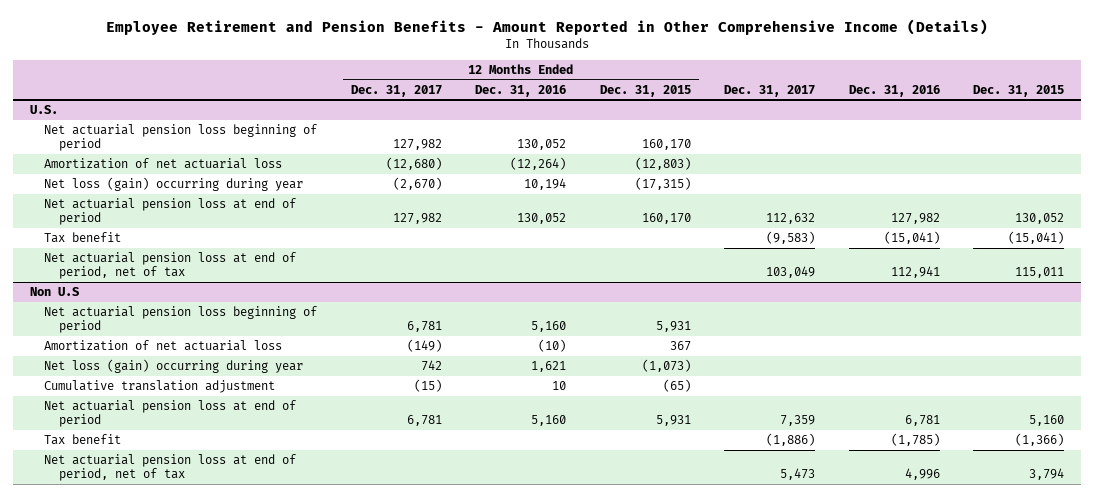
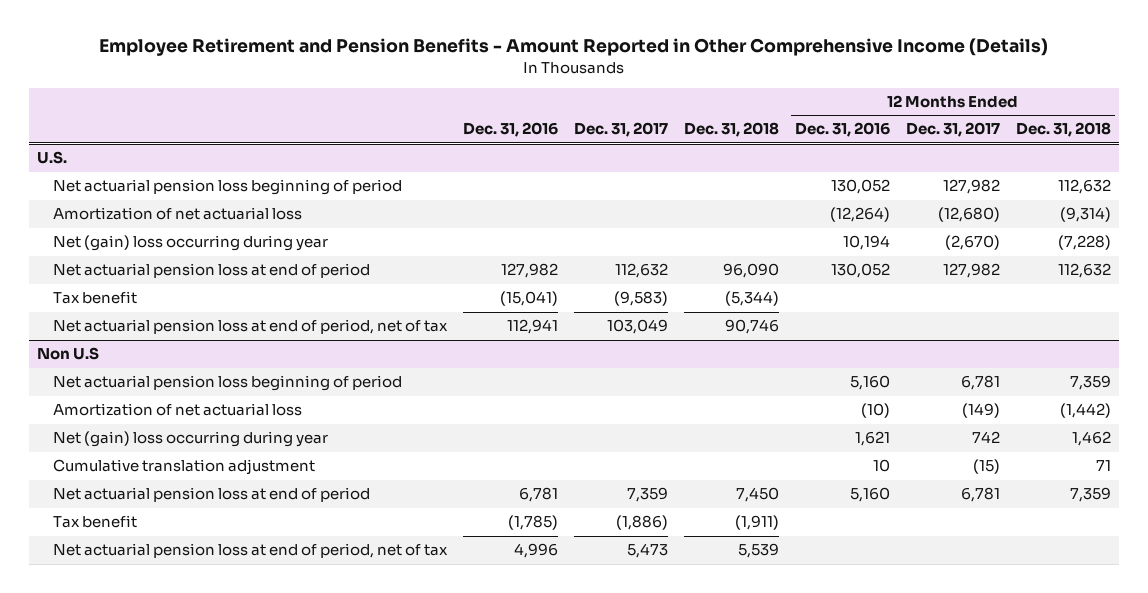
- | 12 Months Ended Dec. 31, 2017 | 12 Months Ended Dec. 31, 2016 | 12 Months Ended Dec. 31, 2015 | Dec. 31, 2017 | Dec. 31, 2016 | Dec. 31, 2015
+ | Dec. 31, 2016 | Dec. 31, 2017 | Dec. 31, 2018 | 12 Months Ended Dec. 31, 2016 | 12 Months Ended Dec. 31, 2017 | 12 Months Ended Dec. 31, 2018
@ U.S.
- Net loss (gain) occurring during year | (2,670) | 10,194 | (17,315) | | |
+ Net (gain) loss occurring during year | | | | 10,194 | (2,670) | (7,228)
@ Non U.S
- Net loss (gain) occurring during year | 742 | 1,621 | (1,073) | | |
+ Net (gain) loss occurring during year | | | | 1,621 | 742 | 1,462

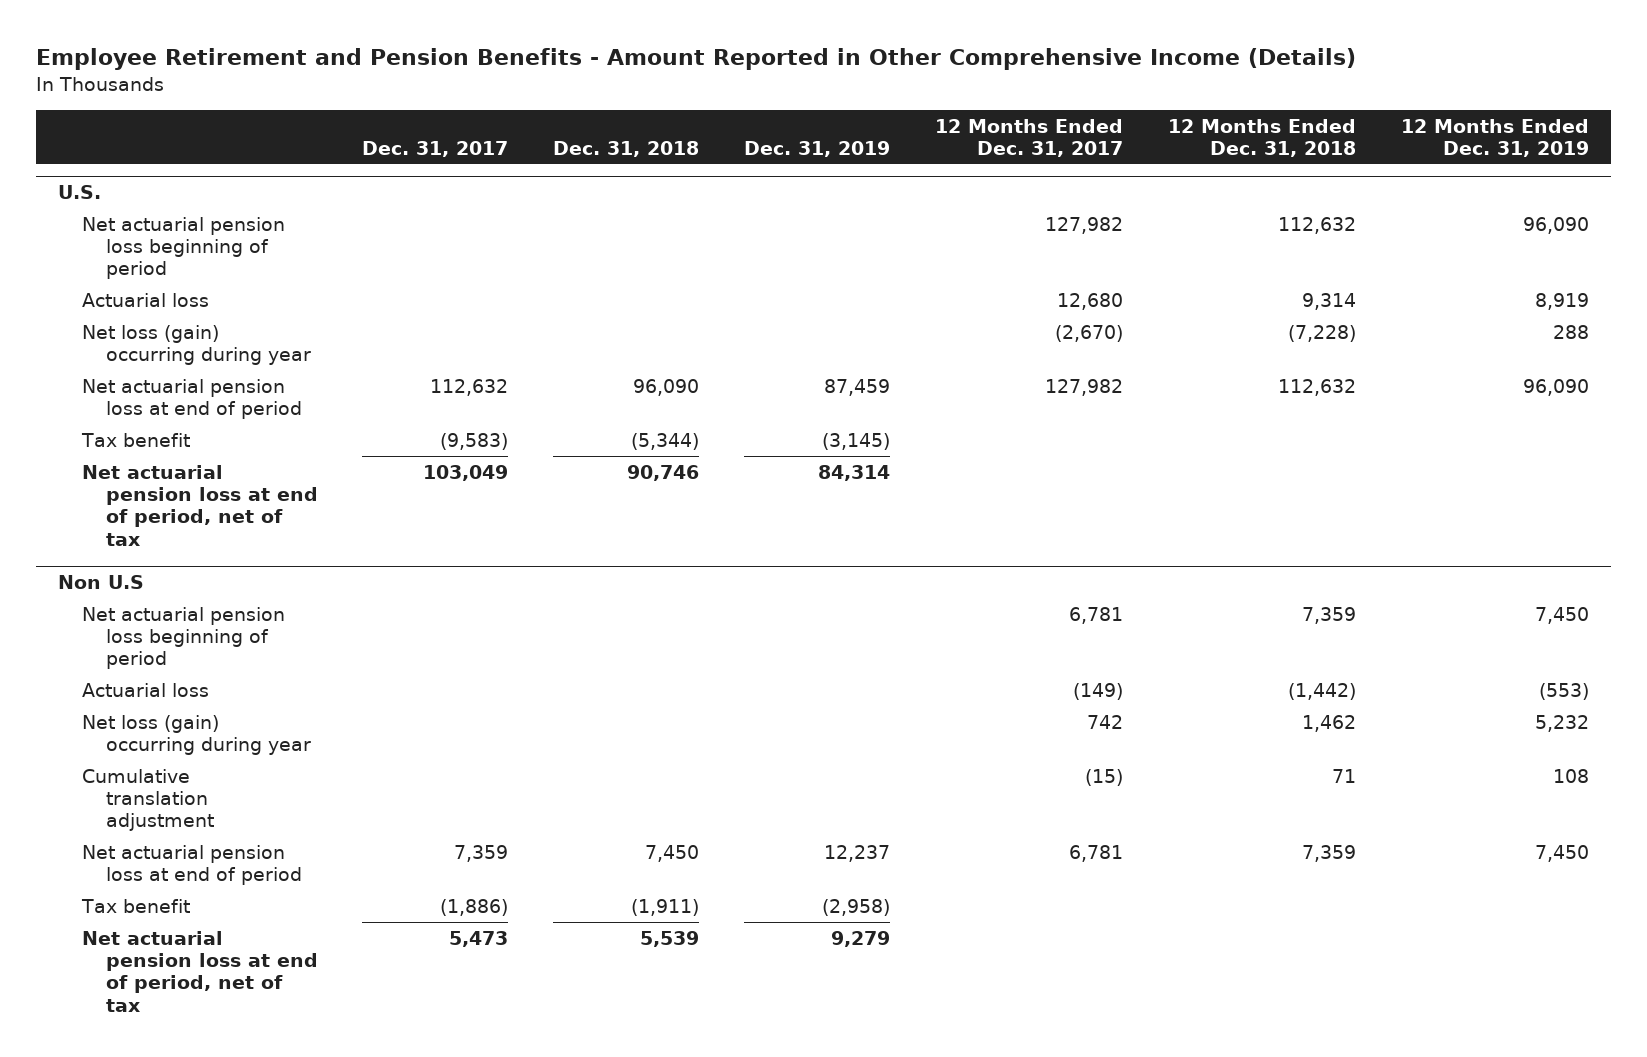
- | Dec. 31, 2016 | Dec. 31, 2017 | Dec. 31, 2018 | 12 Months Ended Dec. 31, 2016 | 12 Months Ended Dec. 31, 2017 | 12 Months Ended Dec. 31, 2018
+ | Dec. 31, 2017 | Dec. 31, 2018 | Dec. 31, 2019 | 12 Months Ended Dec. 31, 2017 | 12 Months Ended Dec. 31, 2018 | 12 Months Ended Dec. 31, 2019
@ U.S.
- Amortization of net actuarial loss | | | | (12,264) | (12,680) | (9,314)
- Net (gain) loss occurring during year | | | | 10,194 | (2,670) | (7,228)
+ Actuarial loss | | | | 12,680 | 9,314 | 8,919
+ Net loss (gain) occurring during year | | | | (2,670) | (7,228) | 288
@ Non U.S
- Amortization of net actuarial loss | | | | (10) | (149) | (1,442)
- Net (gain) loss occurring during year | | | | 1,621 | 742 | 1,462
+ Actuarial loss | | | | (149) | (1,442) | (553)
+ Net loss (gain) occurring during year | | | | 742 | 1,462 | 5,232

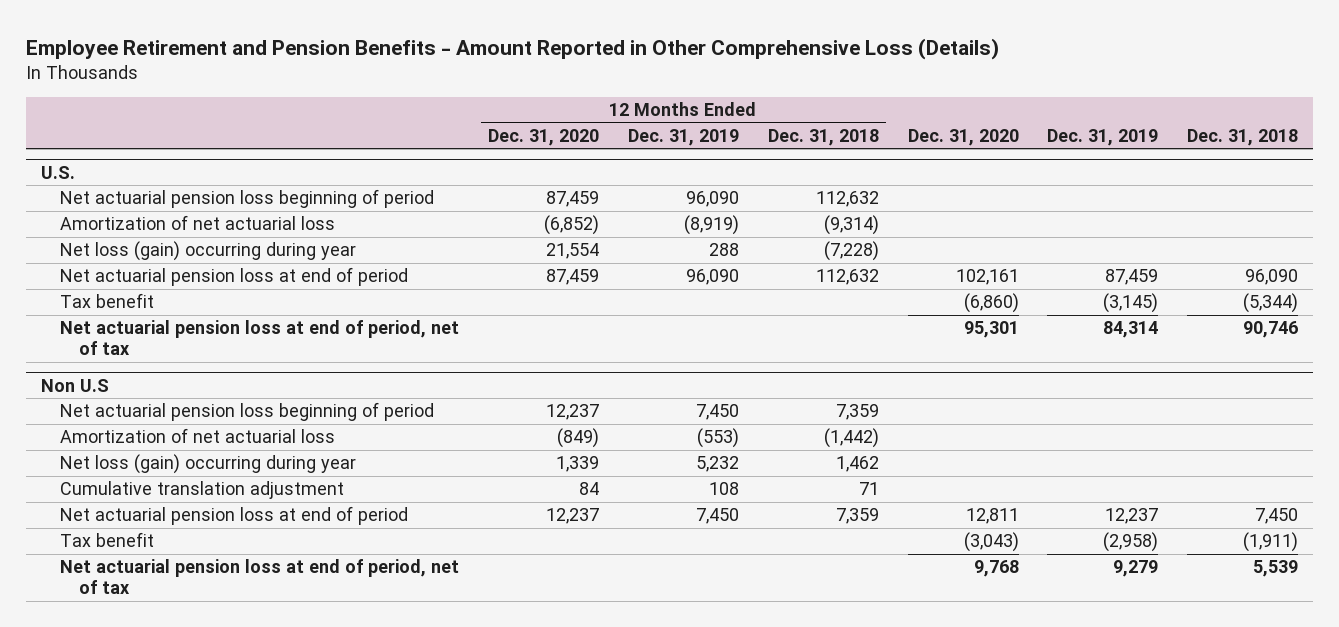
- Employee Retirement and Pension Benefits - Amount Reported in Other Comprehensive Income (Details)
+ Employee Retirement and Pension Benefits - Amount Reported in Other Comprehensive Loss (Details)
- | Dec. 31, 2017 | Dec. 31, 2018 | Dec. 31, 2019 | 12 Months Ended Dec. 31, 2017 | 12 Months Ended Dec. 31, 2018 | 12 Months Ended Dec. 31, 2019
+ | 12 Months Ended Dec. 31, 2020 | 12 Months Ended Dec. 31, 2019 | 12 Months Ended Dec. 31, 2018 | Dec. 31, 2020 | Dec. 31, 2019 | Dec. 31, 2018
@ U.S.
- Actuarial loss | | | | 12,680 | 9,314 | 8,919
+ Amortization of net actuarial loss | (6,852) | (8,919) | (9,314) | | |
@ Non U.S
- Actuarial loss | | | | (149) | (1,442) | (553)
+ Amortization of net actuarial loss | (849) | (553) | (1,442) | | |

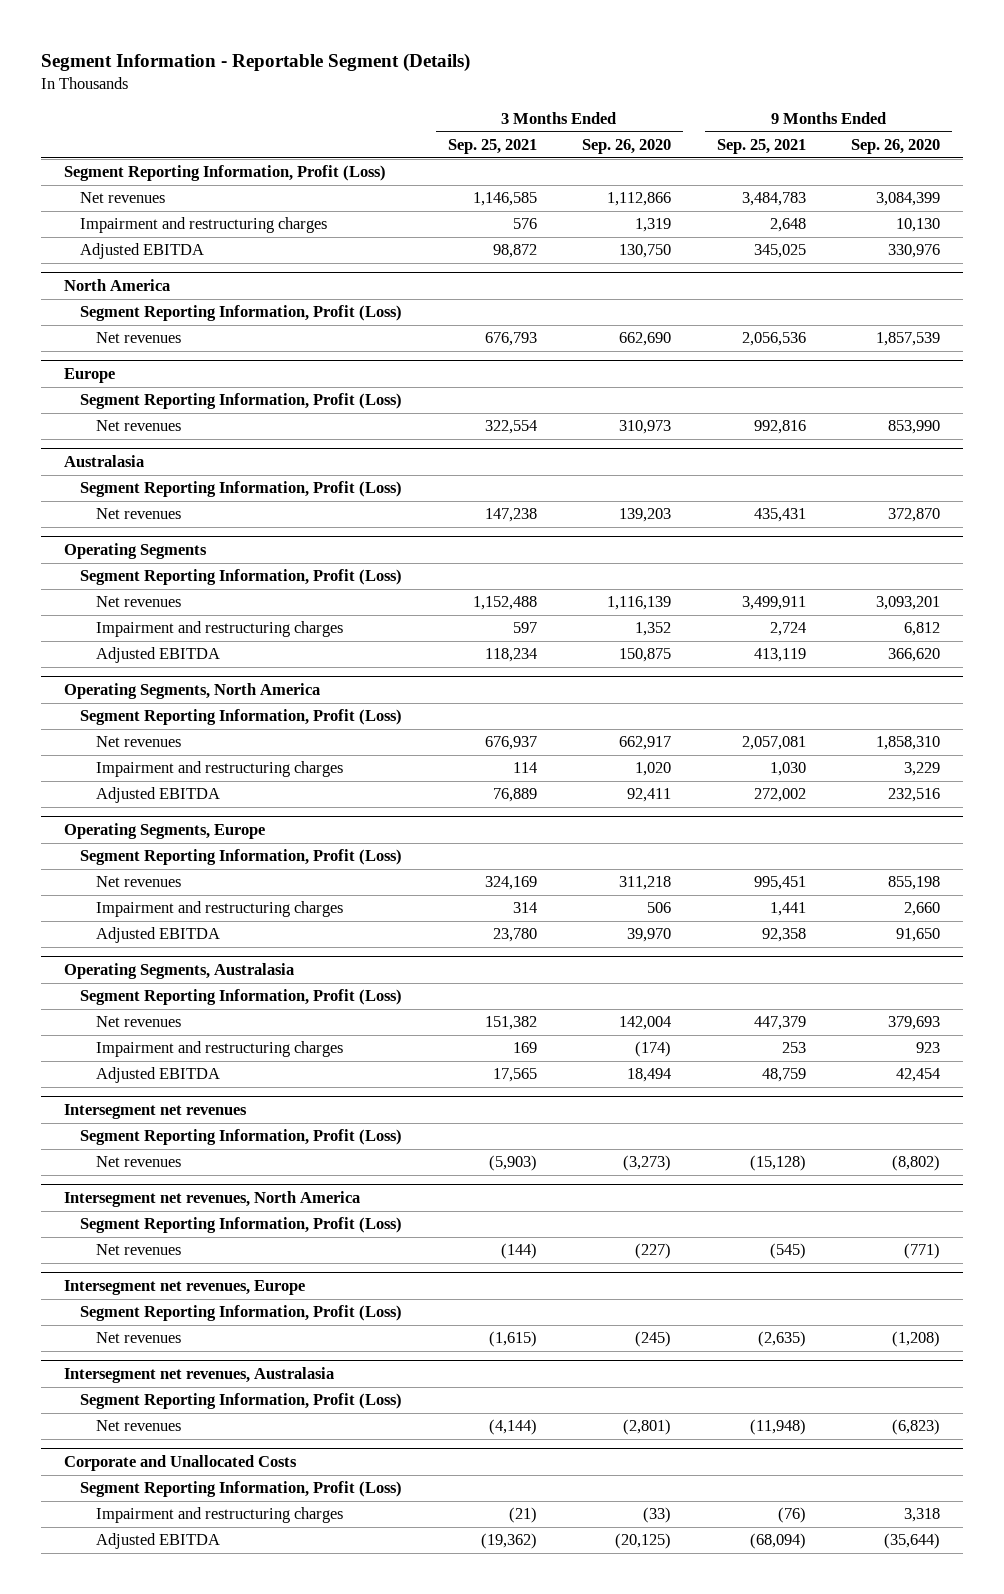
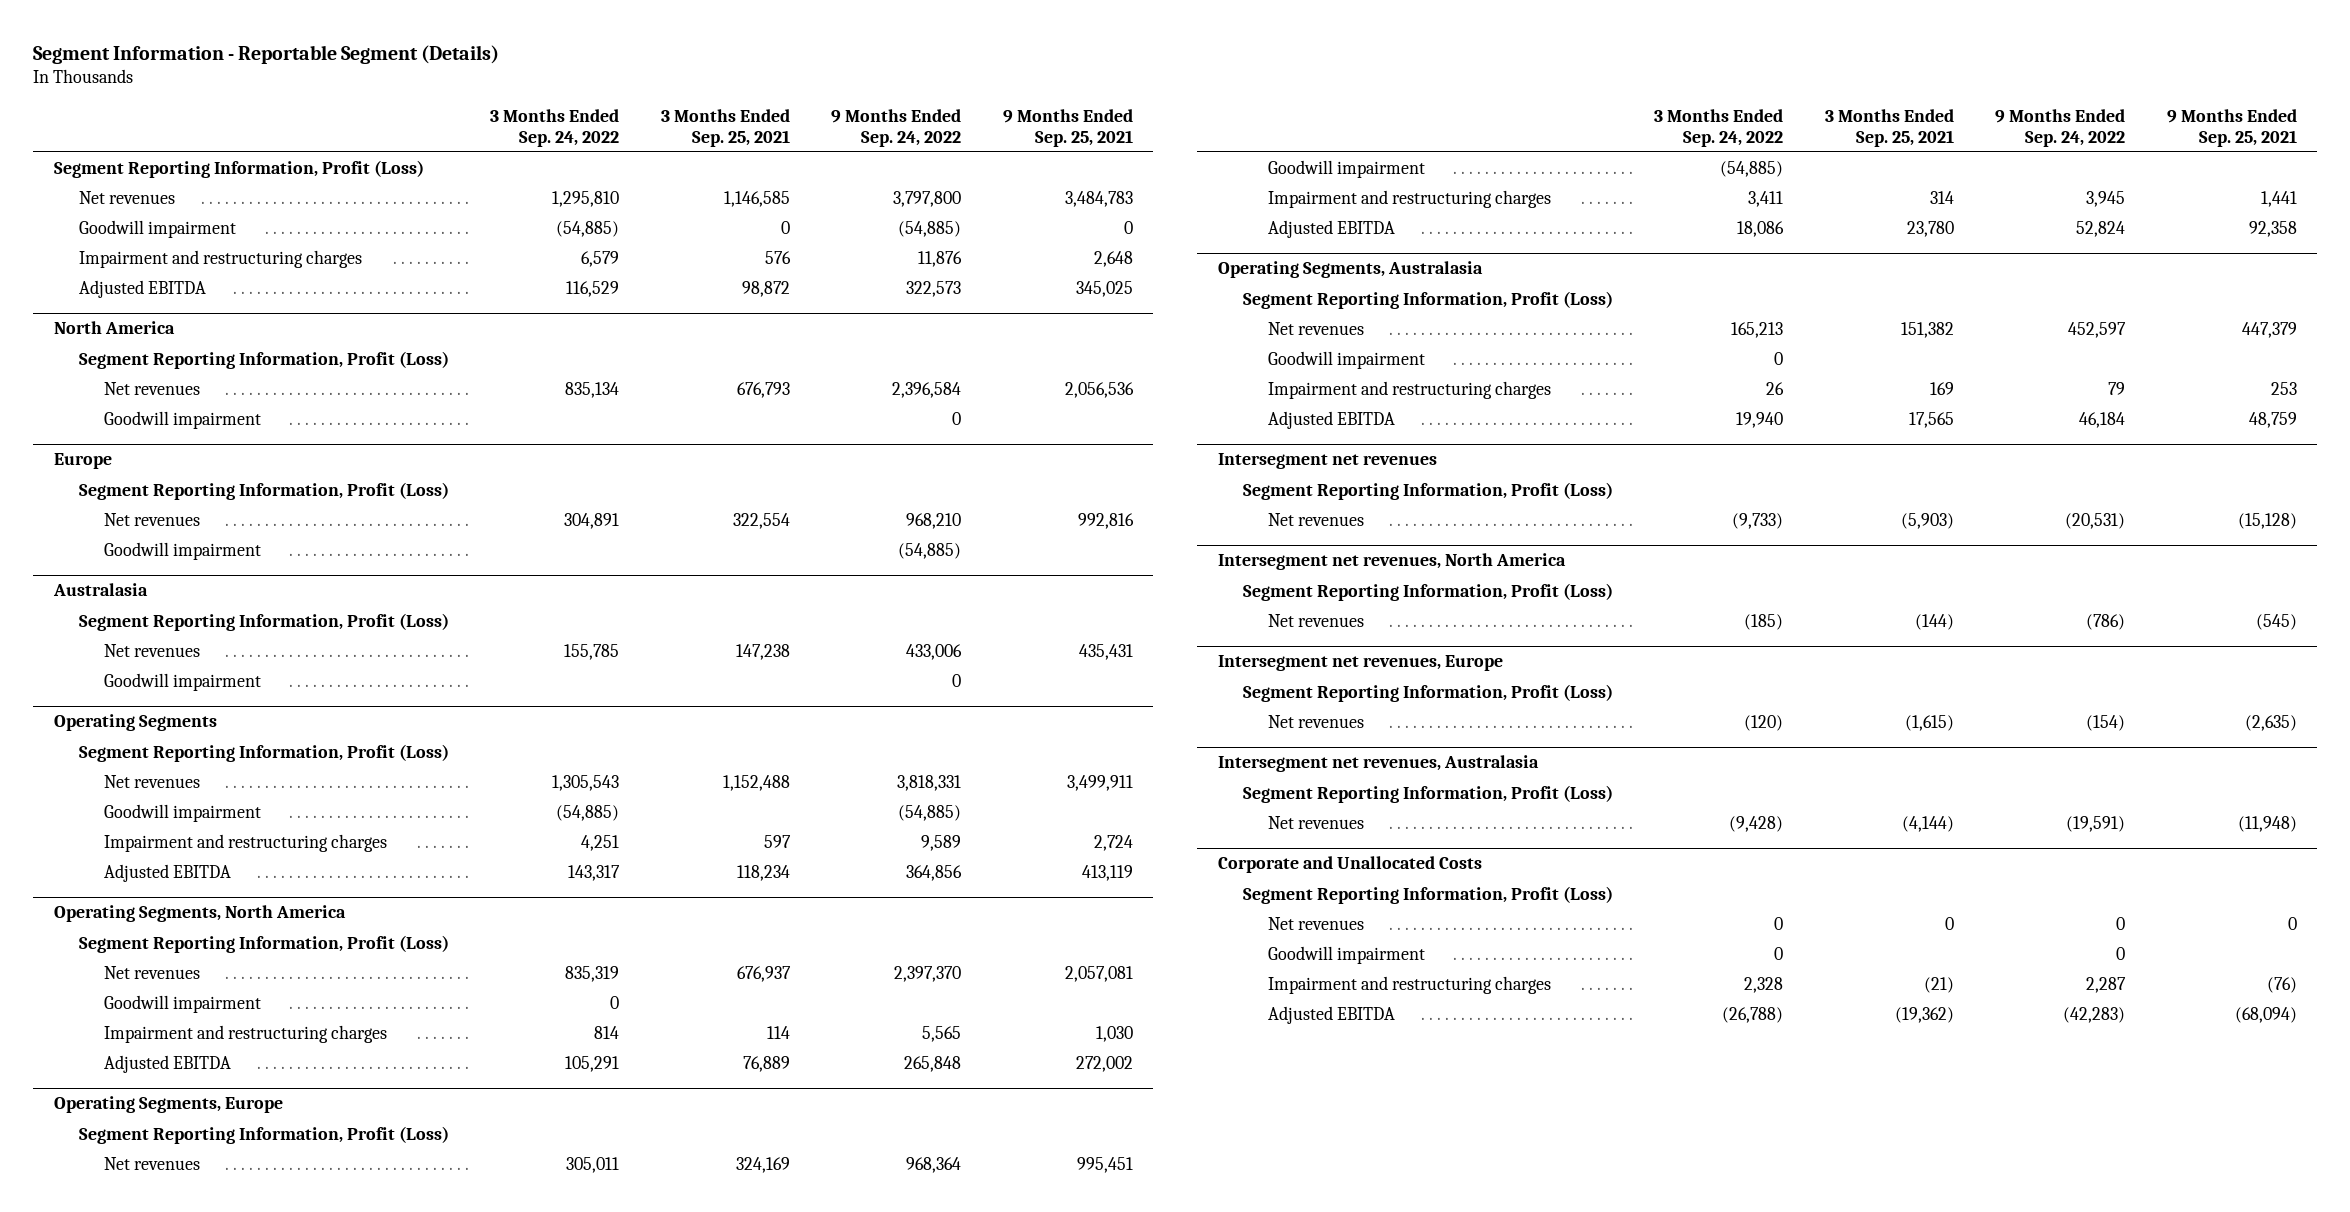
- | 3 Months Ended Sep. 25, 2021 | 3 Months Ended Sep. 26, 2020 | 9 Months Ended Sep. 25, 2021 | 9 Months Ended Sep. 26, 2020
+ | 3 Months Ended Sep. 24, 2022 | 3 Months Ended Sep. 25, 2021 | 9 Months Ended Sep. 24, 2022 | 9 Months Ended Sep. 25, 2021
+ Goodwill impairment | (54,885) | 0 | (54,885) | 0
@ North America
+ Goodwill impairment | | | 0 |
@ Europe
+ Goodwill impairment | | | (54,885) |
@ Australasia
+ Goodwill impairment | | | 0 |
@ Operating Segments
+ Goodwill impairment | (54,885) | | (54,885) |
@ Operating Segments, North America
+ Goodwill impairment | 0 | | |
@ Operating Segments, Europe
+ Goodwill impairment | (54,885) | | |
@ Operating Segments, Australasia
+ Goodwill impairment | 0 | | |
@ Corporate and Unallocated Costs
+ Net revenues | 0 | 0 | 0 | 0
+ Goodwill impairment | 0 | | 0 |

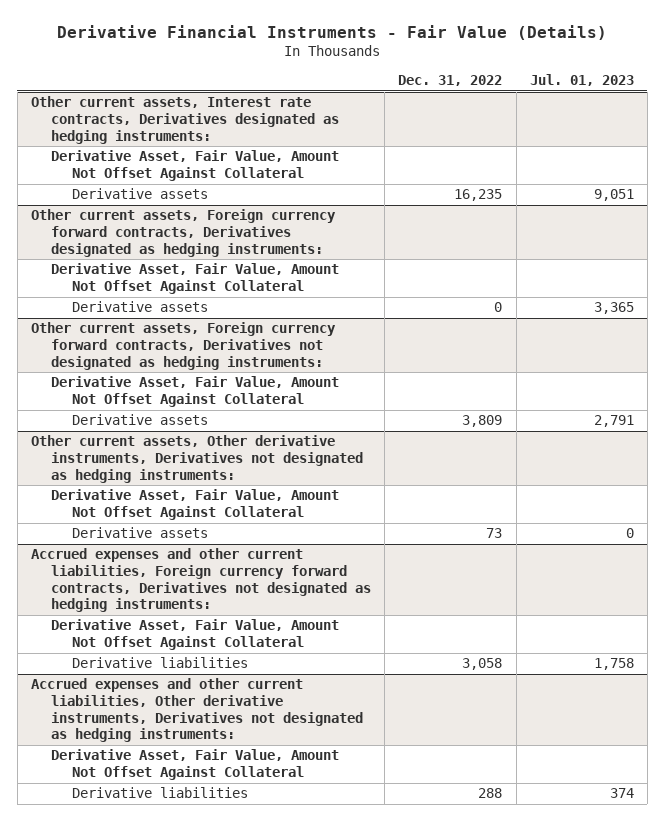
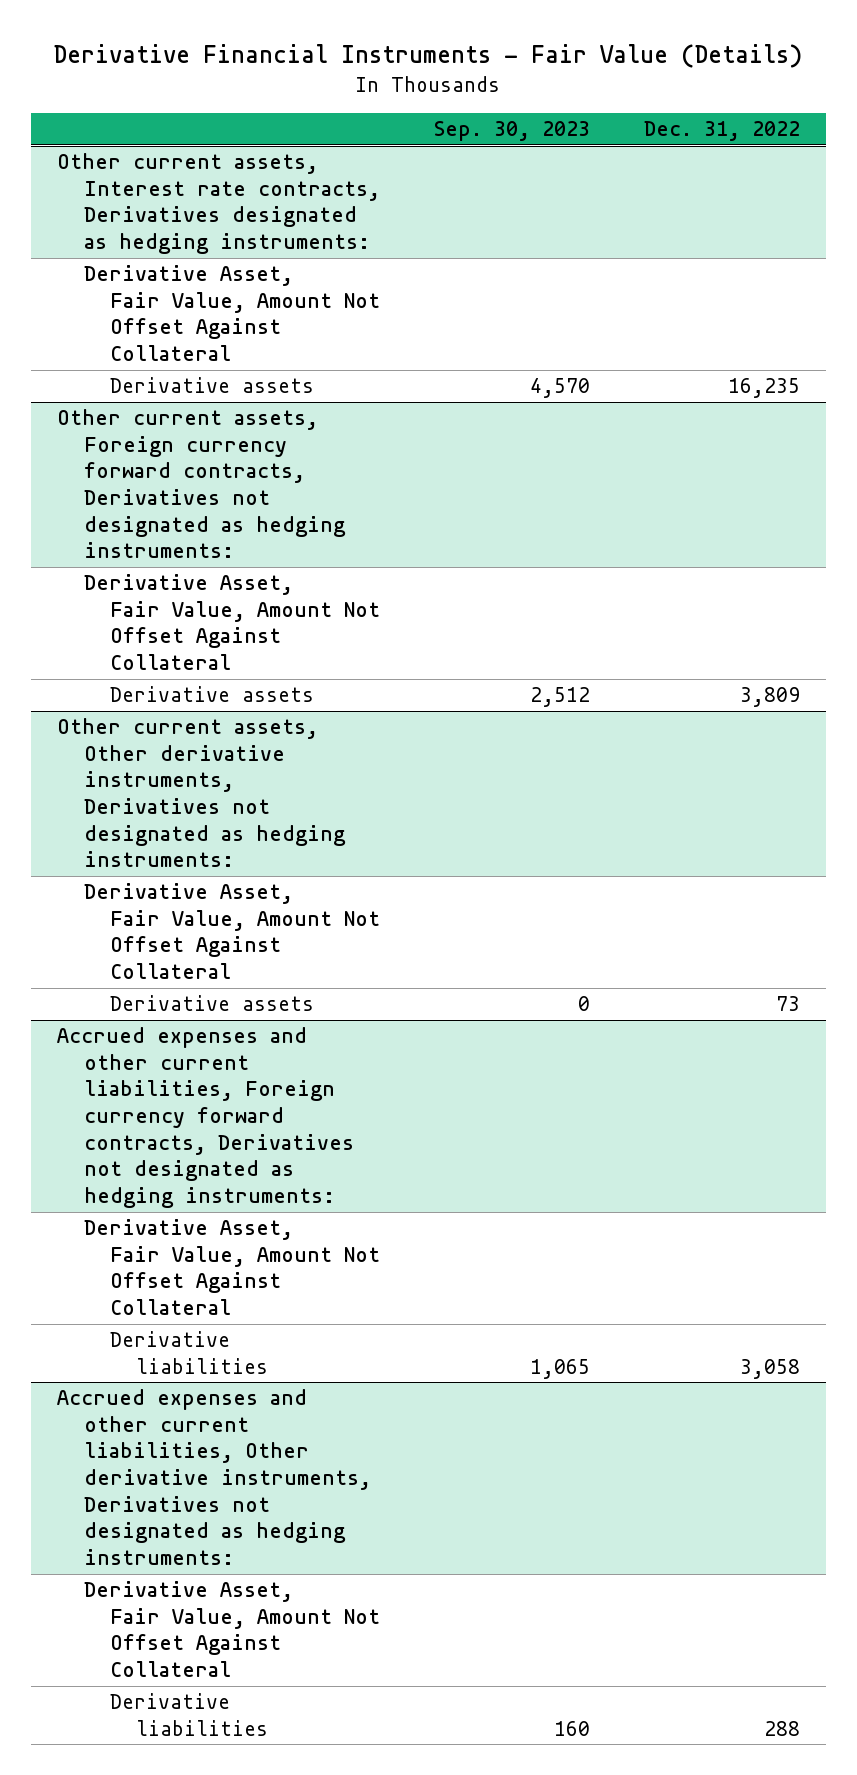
- | Dec. 31, 2022 | Jul. 01, 2023
+ | Sep. 30, 2023 | Dec. 31, 2022
- Other current assets, Foreign currency forward contracts, Derivatives designated as hedging instruments:
- Derivative Asset, Fair Value, Amount Not Offset Against Collateral
- Derivative assets | 0 | 3,365

